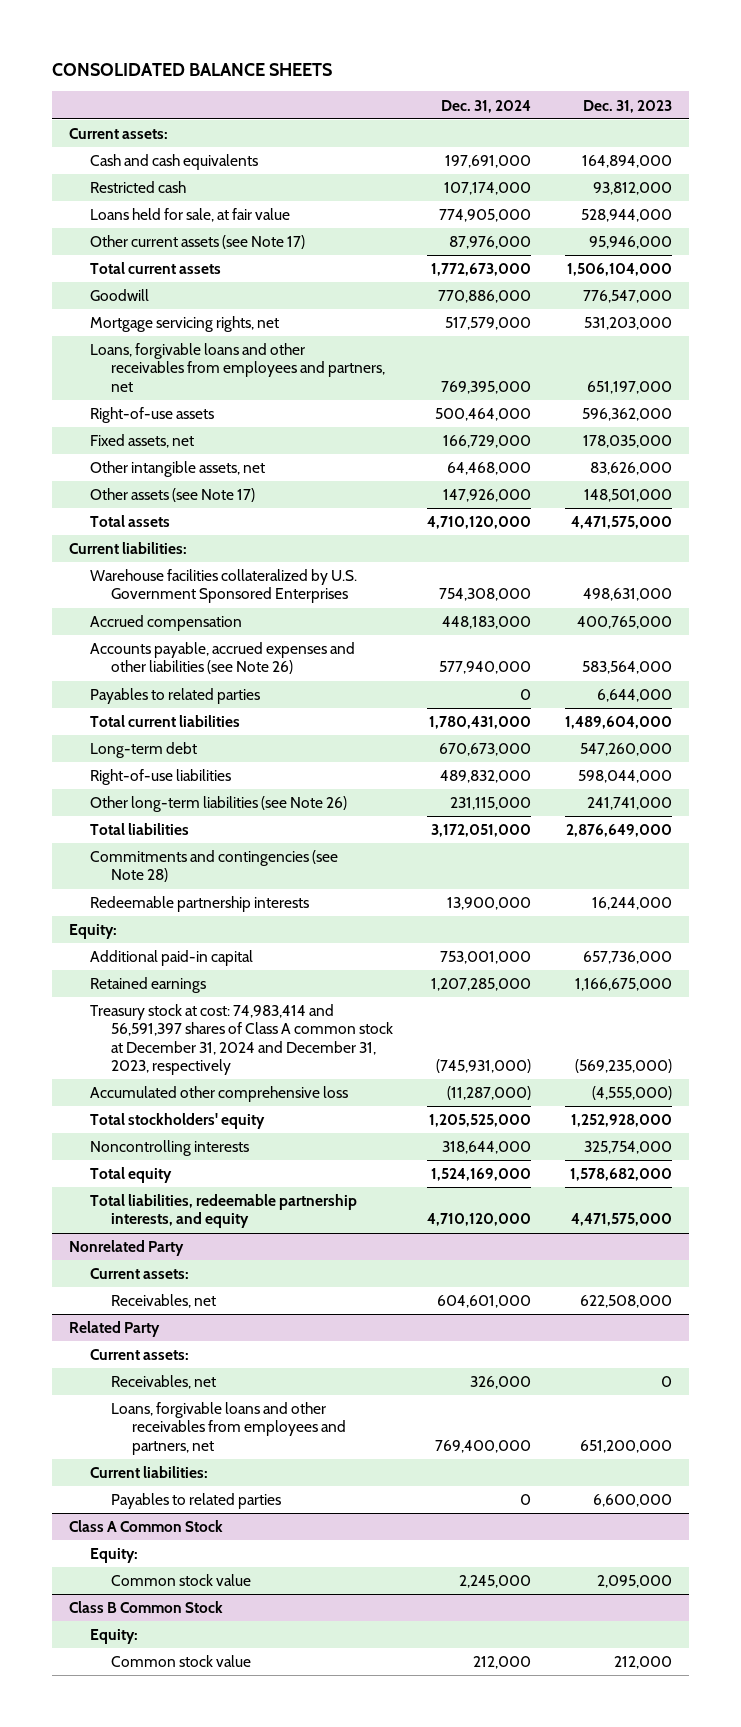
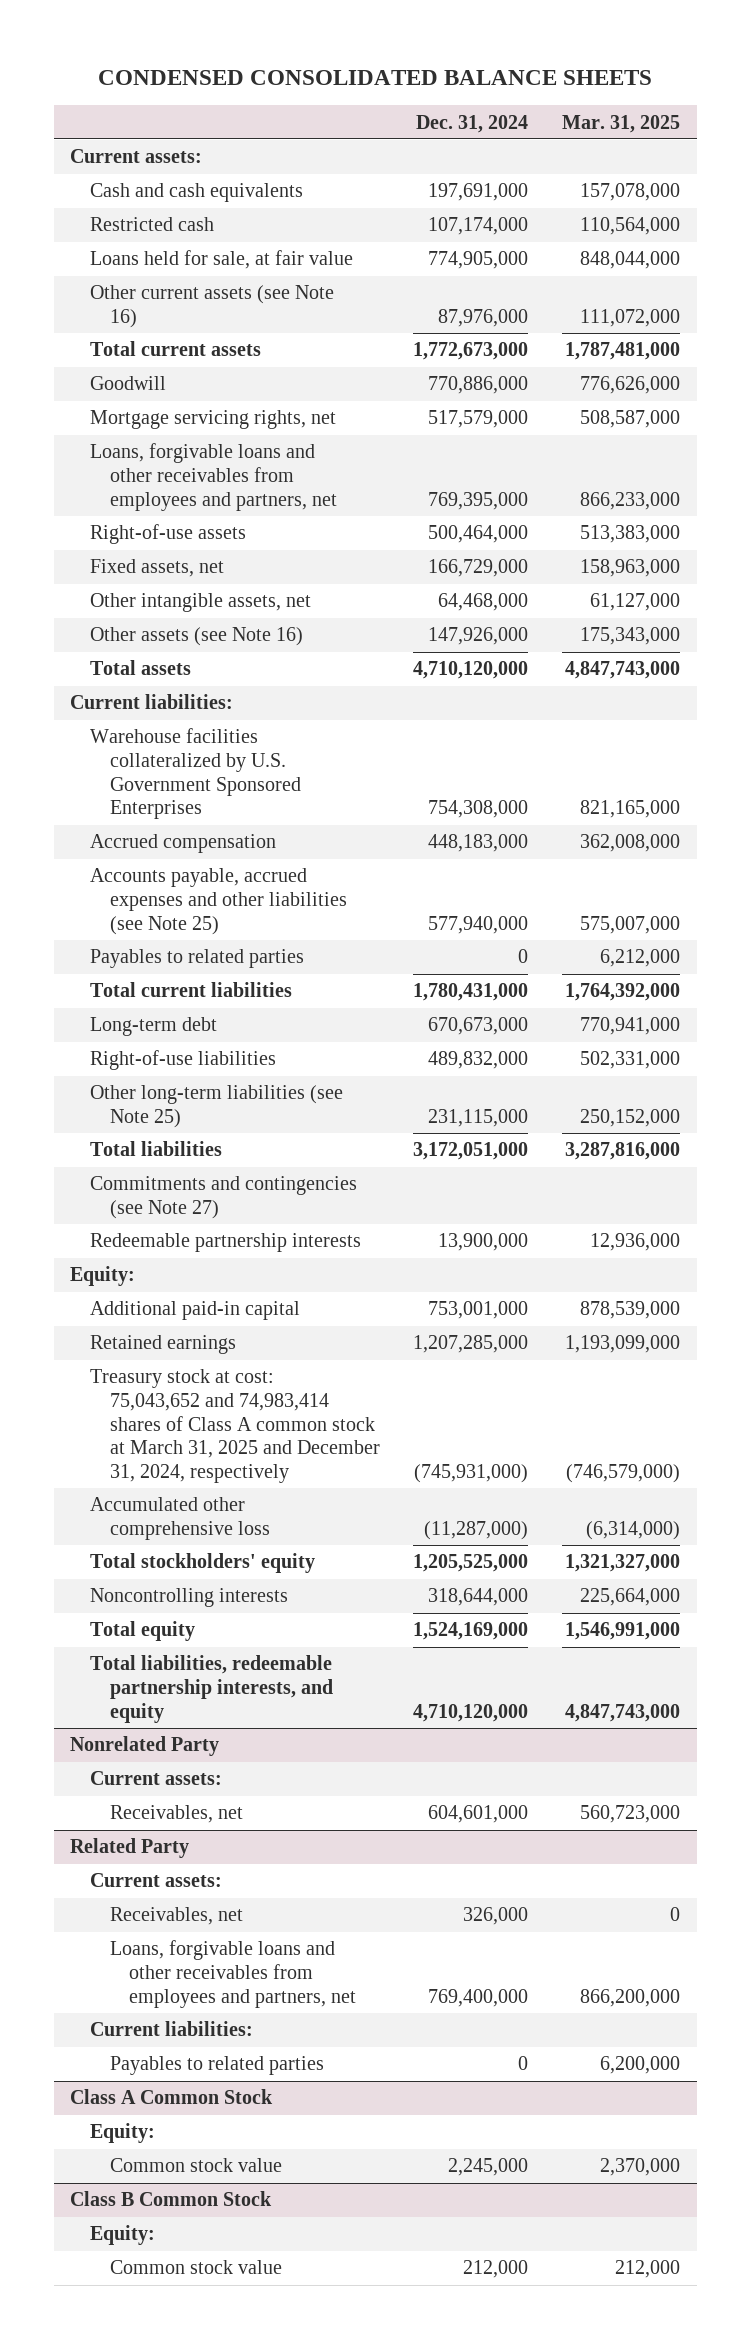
- CONSOLIDATED BALANCE SHEETS
+ CONDENSED CONSOLIDATED BALANCE SHEETS
- | Dec. 31, 2024 | Dec. 31, 2023
+ | Dec. 31, 2024 | Mar. 31, 2025
- Other current assets (see Note 17) | 87,976,000 | 95,946,000
+ Other current assets (see Note 16) | 87,976,000 | 111,072,000
- Other assets (see Note 17) | 147,926,000 | 148,501,000
+ Other assets (see Note 16) | 147,926,000 | 175,343,000
- Accounts payable, accrued expenses and other liabilities (see Note 26) | 577,940,000 | 583,564,000
+ Accounts payable, accrued expenses and other liabilities (see Note 25) | 577,940,000 | 575,007,000
- Other long-term liabilities (see Note 26) | 231,115,000 | 241,741,000
+ Other long-term liabilities (see Note 25) | 231,115,000 | 250,152,000
- Commitments and contingencies (see Note 28)
+ Commitments and contingencies (see Note 27)
- Treasury stock at cost: 74,983,414 and 56,591,397 shares of Class A common stock at December 31, 2024 and December 31, 2023, respectively | (745,931,000) | (569,235,000)
+ Treasury stock at cost: 75,043,652 and 74,983,414 shares of Class A common stock at March 31, 2025 and December 31, 2024, respectively | (745,931,000) | (746,579,000)

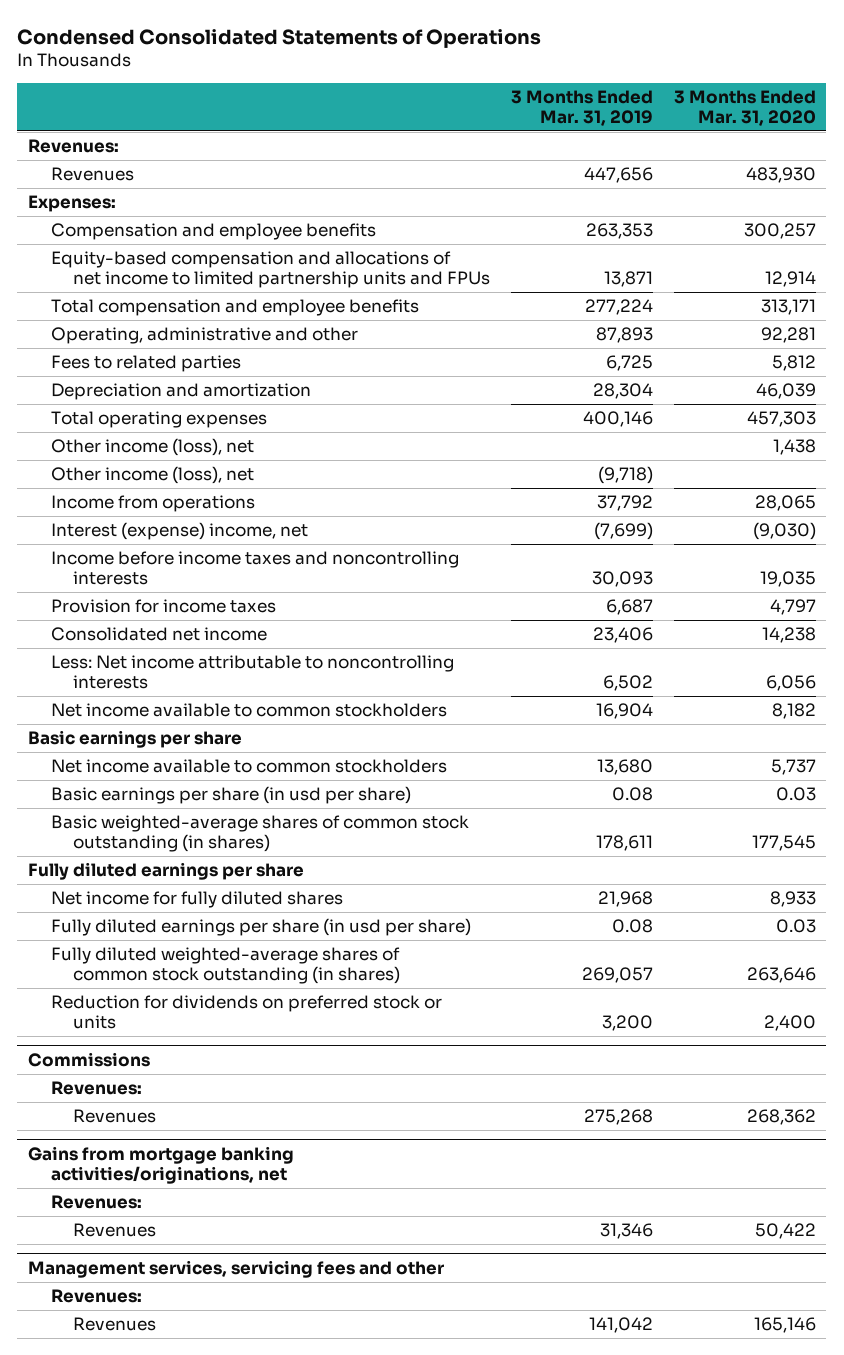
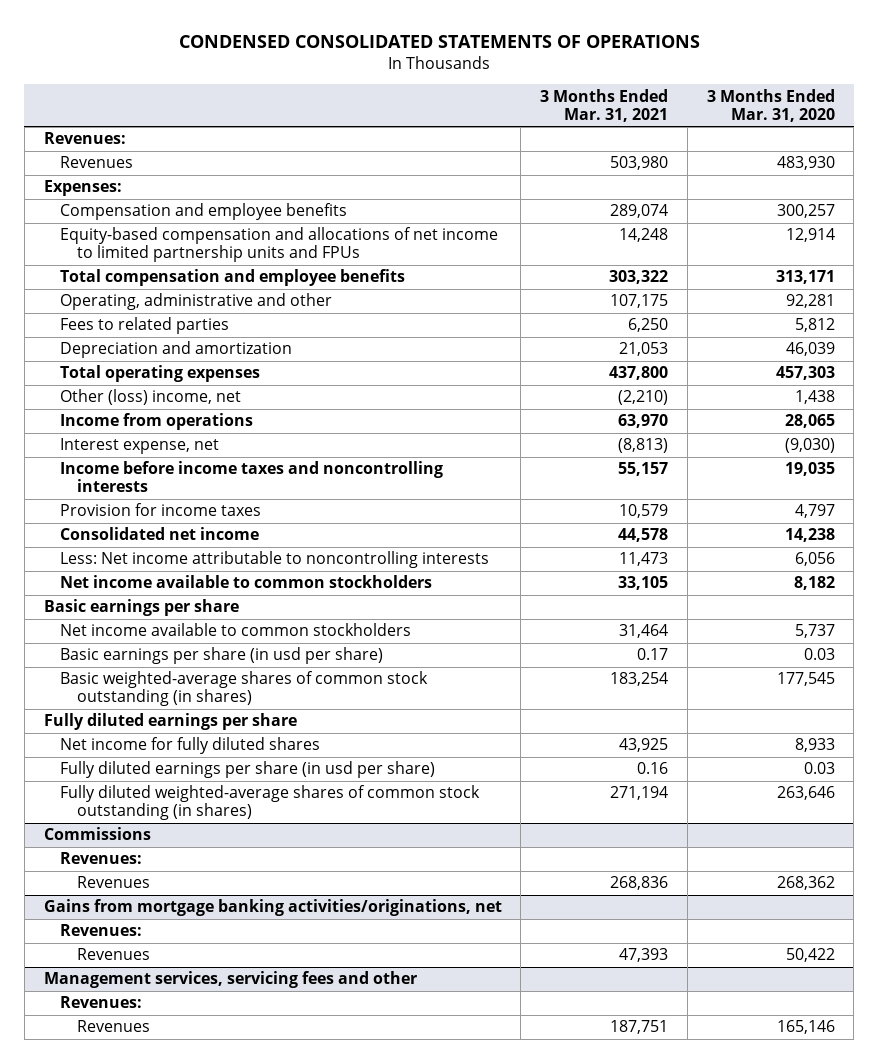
- Condensed Consolidated Statements of Operations
+ CONDENSED CONSOLIDATED STATEMENTS OF OPERATIONS
- | 3 Months Ended Mar. 31, 2019 | 3 Months Ended Mar. 31, 2020
+ | 3 Months Ended Mar. 31, 2021 | 3 Months Ended Mar. 31, 2020
- Other income (loss), net | | 1,438
- Other income (loss), net | (9,718) |
+ Other (loss) income, net | (2,210) | 1,438
- Interest (expense) income, net | (7,699) | (9,030)
+ Interest expense, net | (8,813) | (9,030)
- Reduction for dividends on preferred stock or units | 3,200 | 2,400

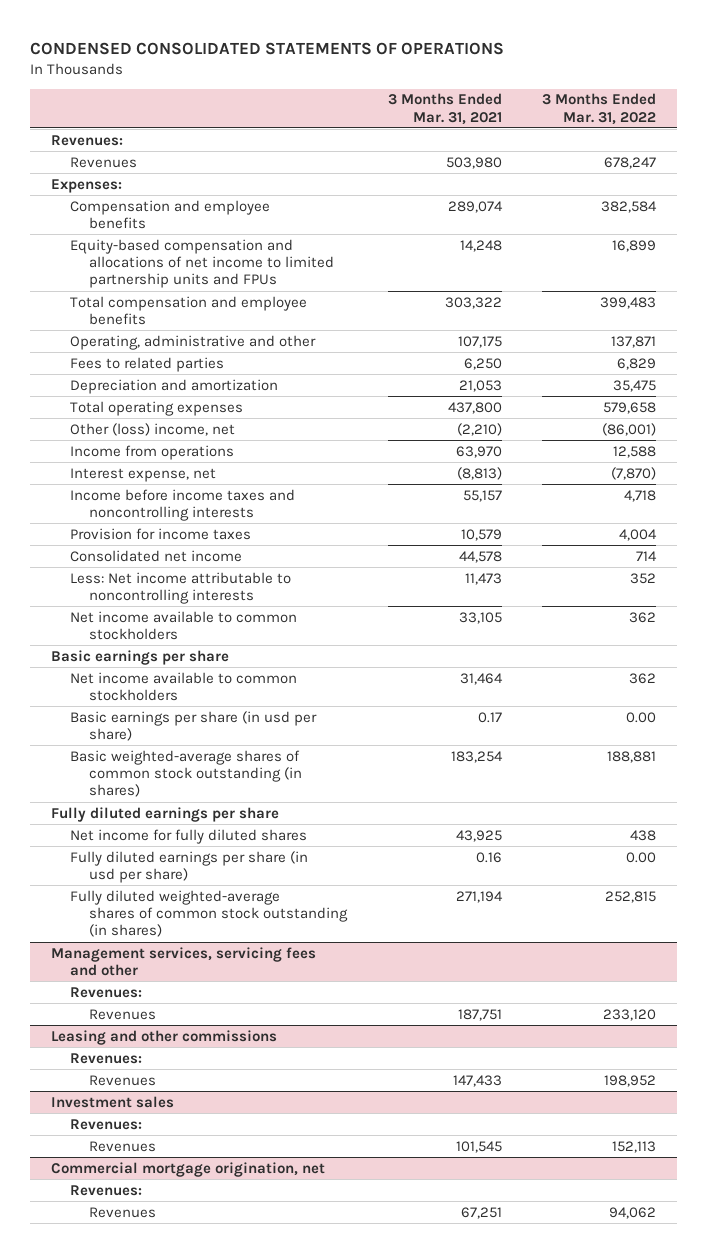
- | 3 Months Ended Mar. 31, 2021 | 3 Months Ended Mar. 31, 2020
+ | 3 Months Ended Mar. 31, 2021 | 3 Months Ended Mar. 31, 2022
- Commissions
- Revenues:
- Revenues | 268,836 | 268,362
- Gains from mortgage banking activities/originations, net
- Revenues:
- Revenues | 47,393 | 50,422
+ Leasing and other commissions
+ Revenues:
+ Revenues | 147,433 | 198,952
+ Investment sales
+ Revenues:
+ Revenues | 101,545 | 152,113
+ Commercial mortgage origination, net
+ Revenues:
+ Revenues | 67,251 | 94,062

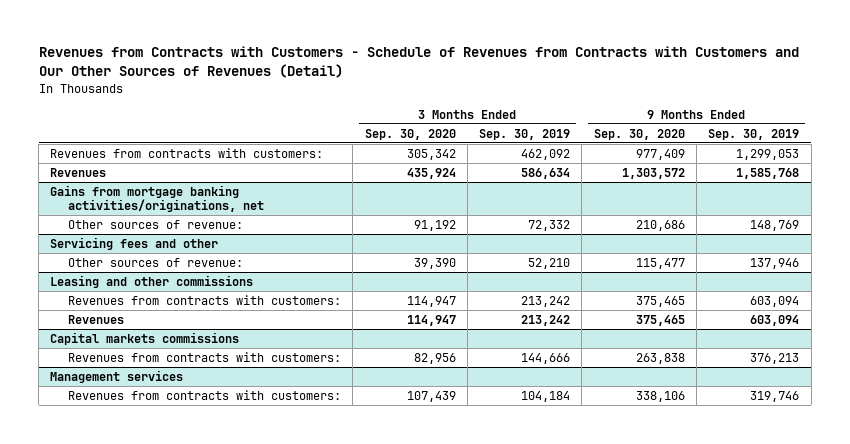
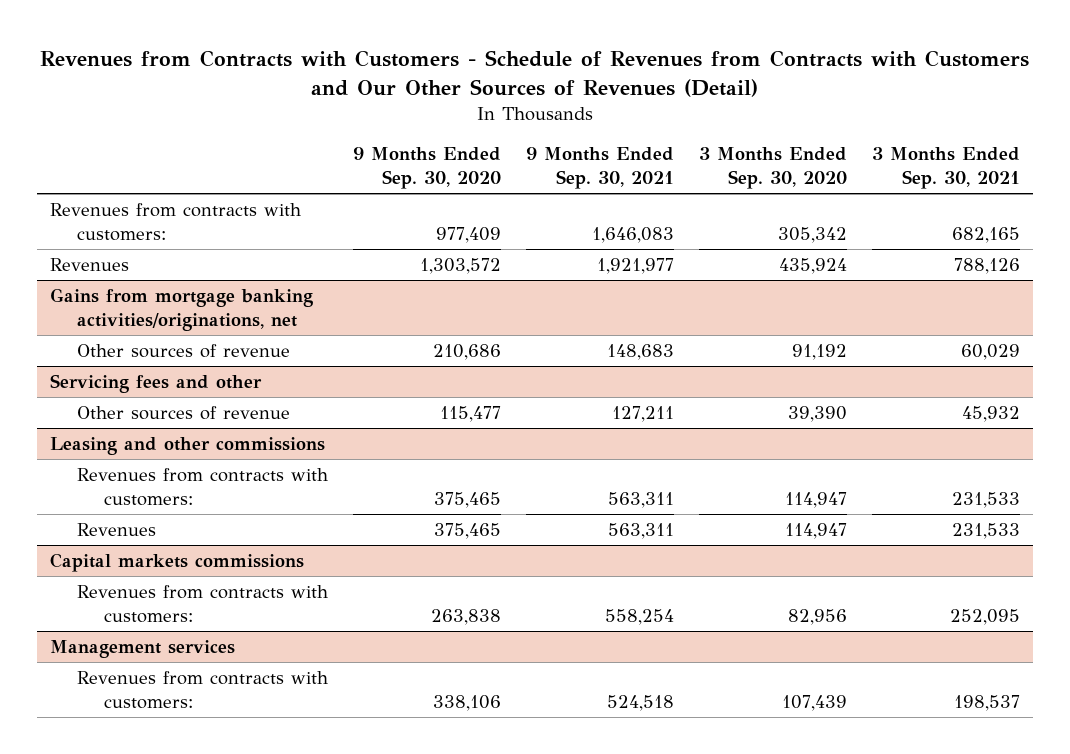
- | 3 Months Ended Sep. 30, 2020 | 3 Months Ended Sep. 30, 2019 | 9 Months Ended Sep. 30, 2020 | 9 Months Ended Sep. 30, 2019
+ | 9 Months Ended Sep. 30, 2020 | 9 Months Ended Sep. 30, 2021 | 3 Months Ended Sep. 30, 2020 | 3 Months Ended Sep. 30, 2021
@ Gains from mortgage banking activities/originations, net
- Other sources of revenue: | 91,192 | 72,332 | 210,686 | 148,769
+ Other sources of revenue | 210,686 | 148,683 | 91,192 | 60,029
@ Servicing fees and other
- Other sources of revenue: | 39,390 | 52,210 | 115,477 | 137,946
+ Other sources of revenue | 115,477 | 127,211 | 39,390 | 45,932

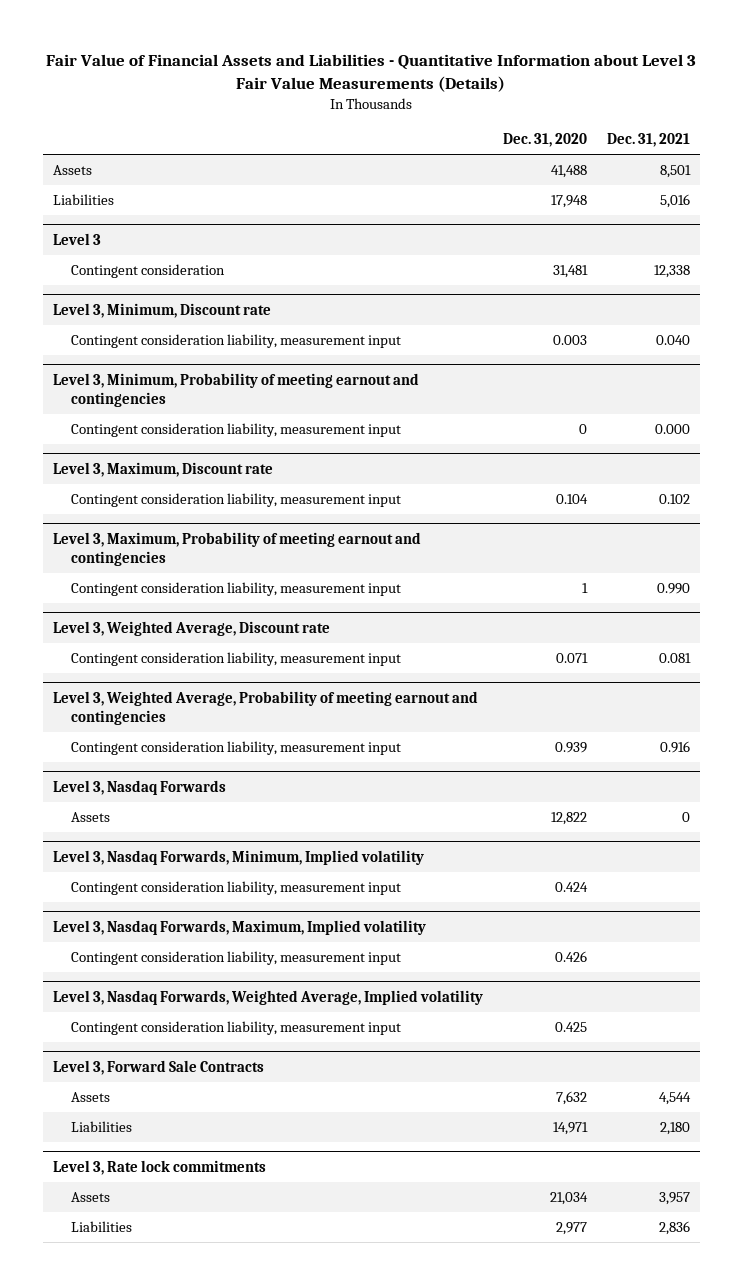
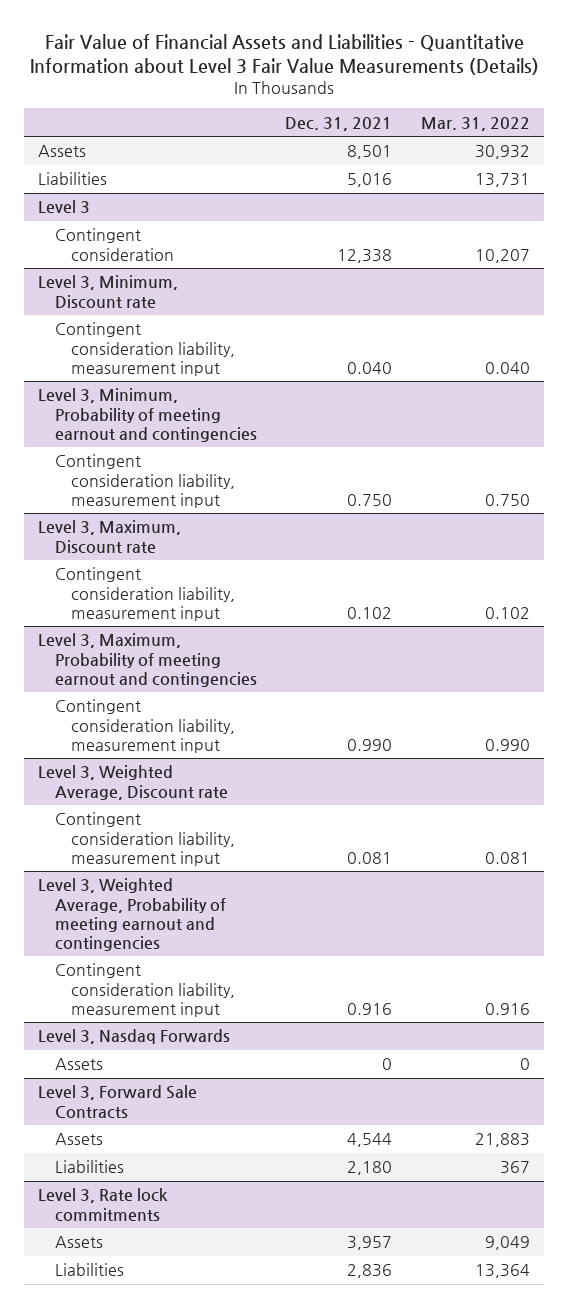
- | Dec. 31, 2020 | Dec. 31, 2021
+ | Dec. 31, 2021 | Mar. 31, 2022
@ Level 3, Minimum, Probability of meeting earnout and contingencies
- Contingent consideration liability, measurement input | 0 | 0.000
+ Contingent consideration liability, measurement input | 0.750 | 0.750
- Level 3, Nasdaq Forwards, Minimum, Implied volatility
- Contingent consideration liability, measurement input | 0.424 |
- Level 3, Nasdaq Forwards, Maximum, Implied volatility
- Contingent consideration liability, measurement input | 0.426 |
- Level 3, Nasdaq Forwards, Weighted Average, Implied volatility
- Contingent consideration liability, measurement input | 0.425 |

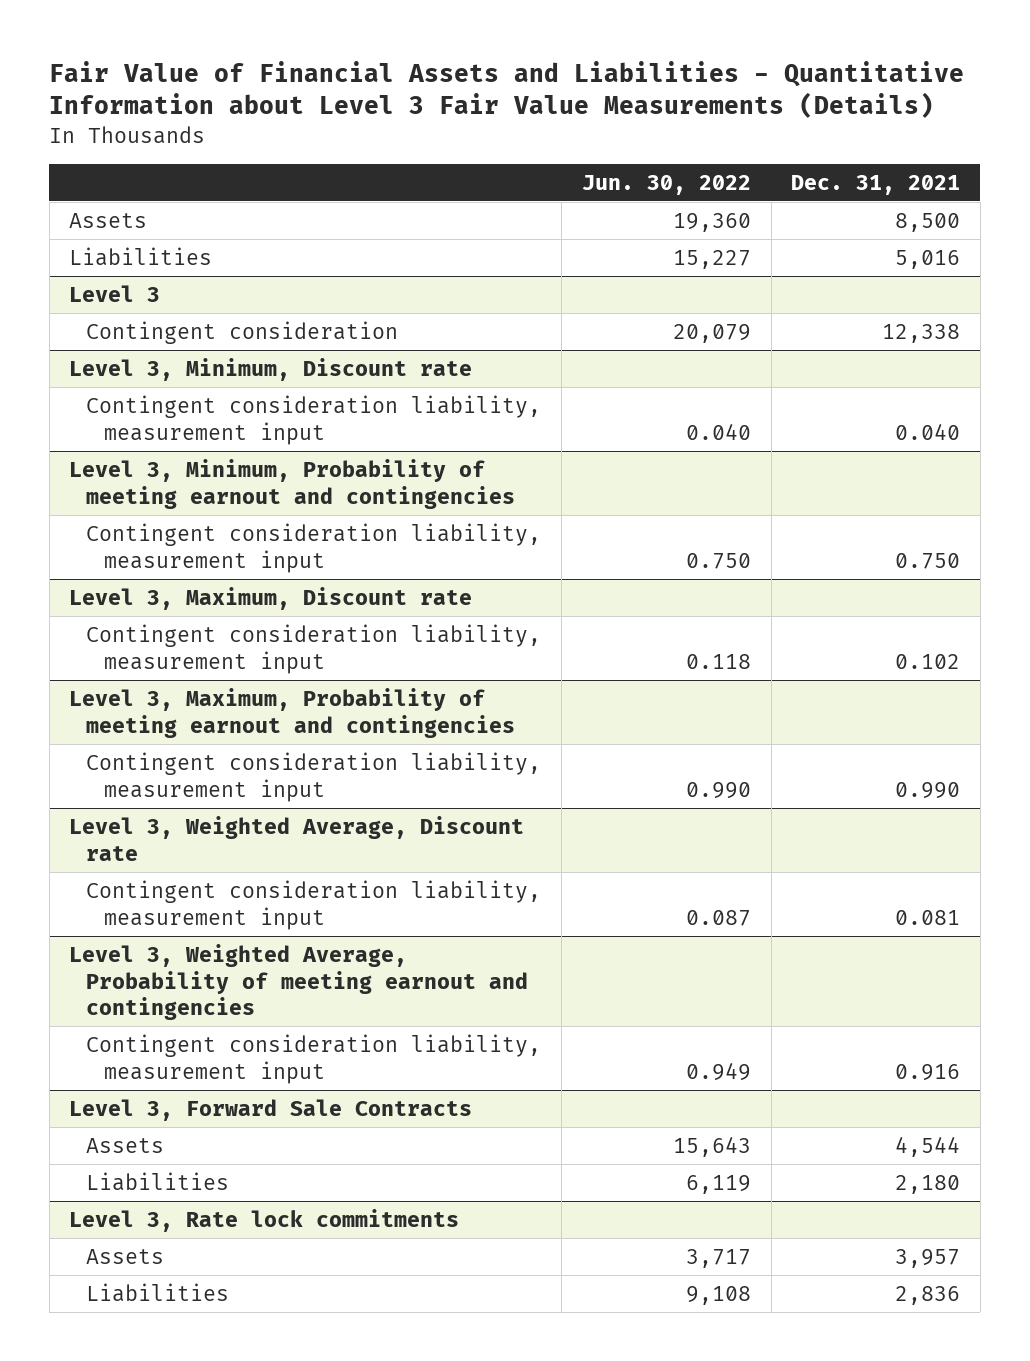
- | Dec. 31, 2021 | Mar. 31, 2022
+ | Jun. 30, 2022 | Dec. 31, 2021
- Assets | 8,501 | 30,932
+ Assets | 19,360 | 8,500
- Level 3, Nasdaq Forwards
- Assets | 0 | 0

